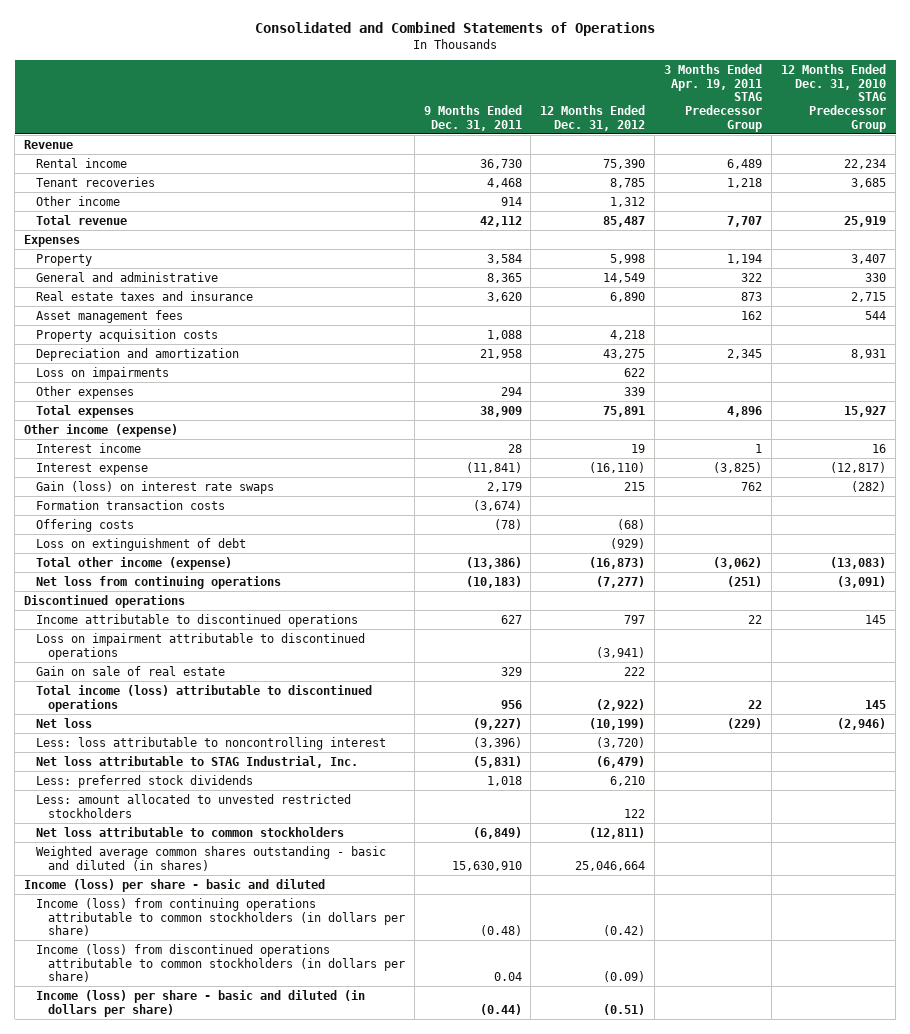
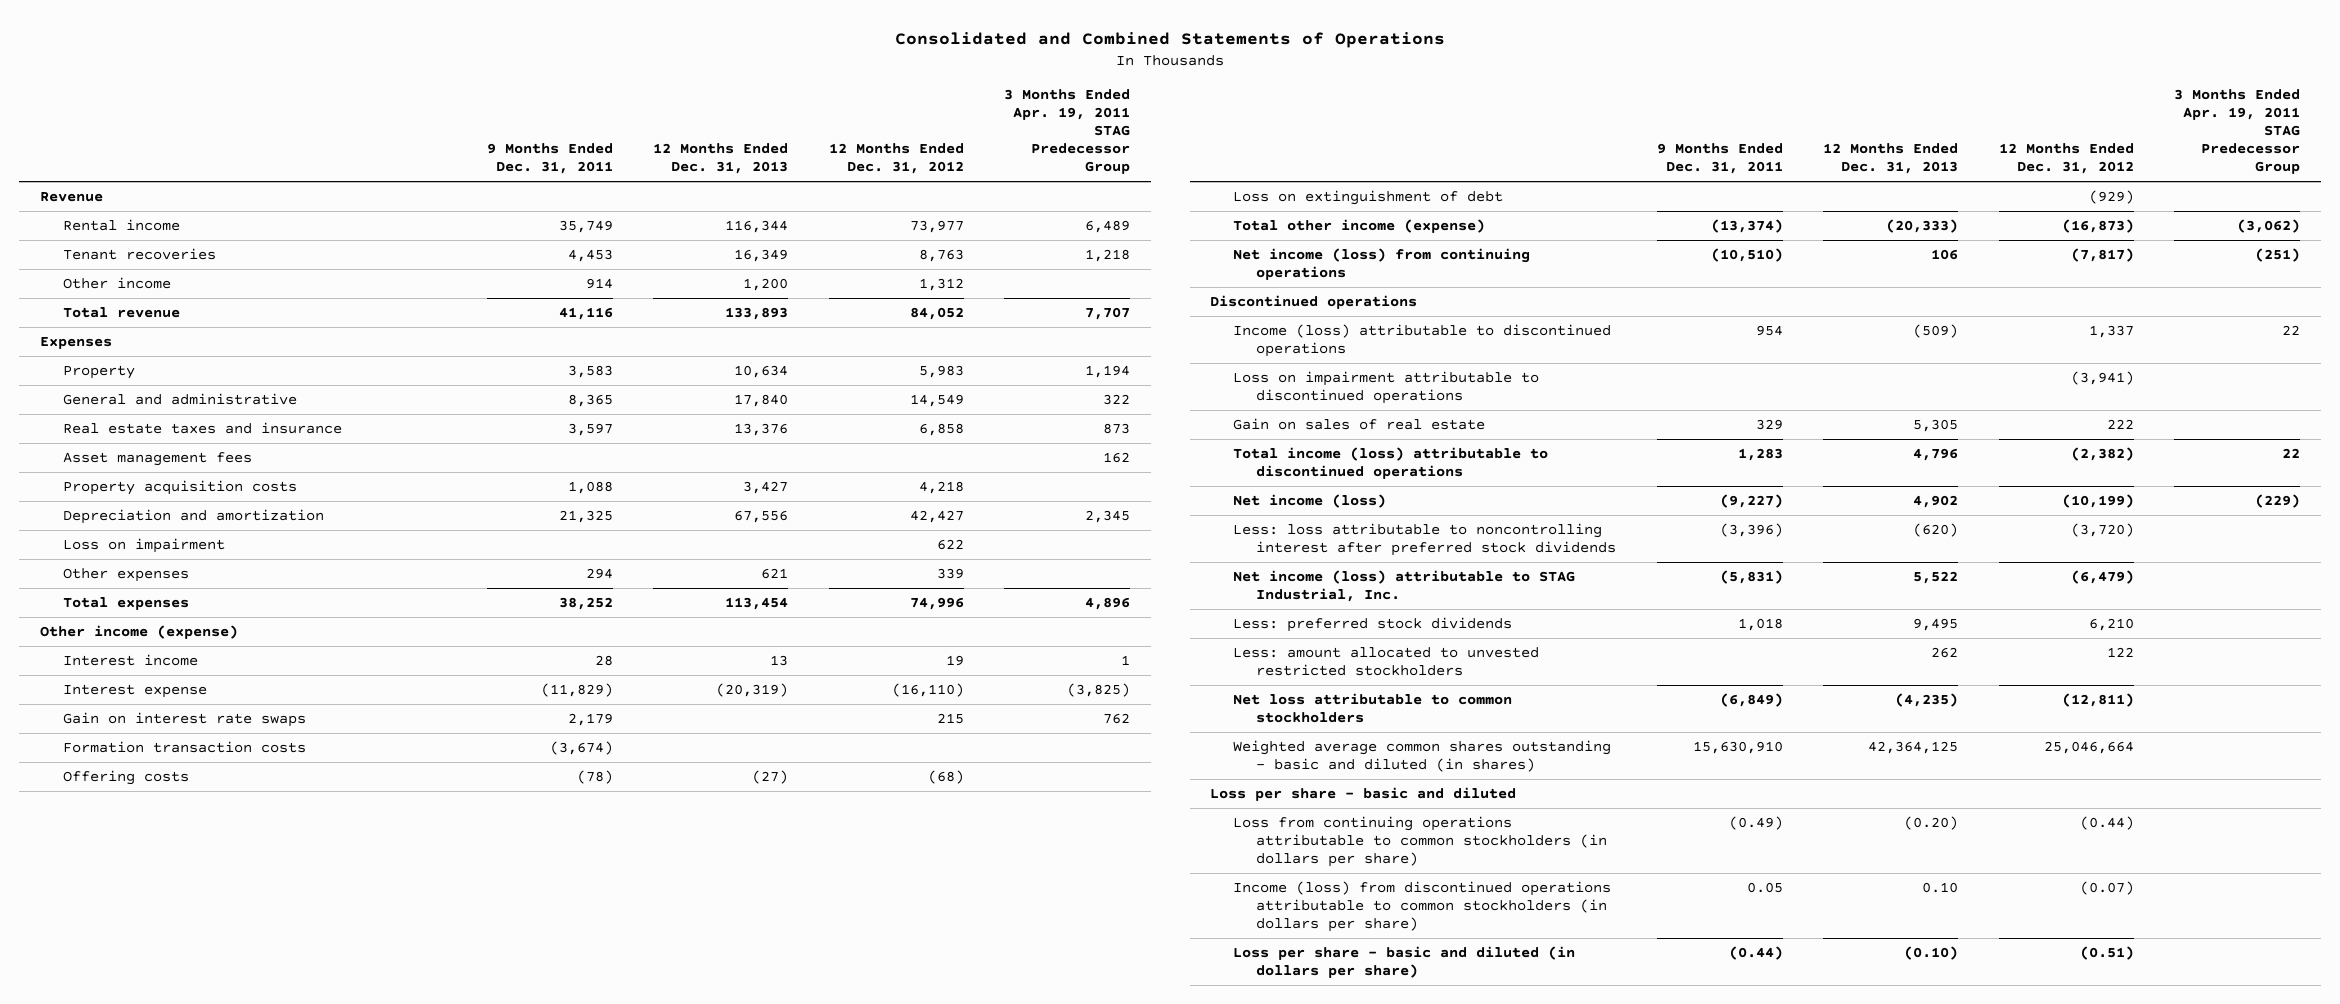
- | 9 Months Ended Dec. 31, 2011 | 12 Months Ended Dec. 31, 2012 | 3 Months Ended Apr. 19, 2011 STAG Predecessor Group | 12 Months Ended Dec. 31, 2010 STAG Predecessor Group
+ | 9 Months Ended Dec. 31, 2011 | 12 Months Ended Dec. 31, 2013 | 12 Months Ended Dec. 31, 2012 | 3 Months Ended Apr. 19, 2011 STAG Predecessor Group
- Rental income | 36,730 | 75,390 | 6,489 | 22,234
- Tenant recoveries | 4,468 | 8,785 | 1,218 | 3,685
+ Rental income | 35,749 | 116,344 | 73,977 | 6,489
+ Tenant recoveries | 4,453 | 16,349 | 8,763 | 1,218
- Total revenue | 42,112 | 85,487 | 7,707 | 25,919
+ Total revenue | 41,116 | 133,893 | 84,052 | 7,707
- Property | 3,584 | 5,998 | 1,194 | 3,407
+ Property | 3,583 | 10,634 | 5,983 | 1,194
- Real estate taxes and insurance | 3,620 | 6,890 | 873 | 2,715
+ Real estate taxes and insurance | 3,597 | 13,376 | 6,858 | 873
- Depreciation and amortization | 21,958 | 43,275 | 2,345 | 8,931
- Loss on impairments | | 622 | |
+ Depreciation and amortization | 21,325 | 67,556 | 42,427 | 2,345
+ Loss on impairment | | | 622 |
- Total expenses | 38,909 | 75,891 | 4,896 | 15,927
+ Total expenses | 38,252 | 113,454 | 74,996 | 4,896
- Interest expense | (11,841) | (16,110) | (3,825) | (12,817)
- Gain (loss) on interest rate swaps | 2,179 | 215 | 762 | (282)
+ Interest expense | (11,829) | (20,319) | (16,110) | (3,825)
+ Gain on interest rate swaps | 2,179 | | 215 | 762
- Total other income (expense) | (13,386) | (16,873) | (3,062) | (13,083)
- Net loss from continuing operations | (10,183) | (7,277) | (251) | (3,091)
+ Total other income (expense) | (13,374) | (20,333) | (16,873) | (3,062)
+ Net income (loss) from continuing operations | (10,510) | 106 | (7,817) | (251)
- Income attributable to discontinued operations | 627 | 797 | 22 | 145
+ Income (loss) attributable to discontinued operations | 954 | (509) | 1,337 | 22
- Gain on sale of real estate | 329 | 222 | |
- Total income (loss) attributable to discontinued operations | 956 | (2,922) | 22 | 145
- Net loss | (9,227) | (10,199) | (229) | (2,946)
- Less: loss attributable to noncontrolling interest | (3,396) | (3,720) | |
- Net loss attributable to STAG Industrial, Inc. | (5,831) | (6,479) | |
+ Gain on sales of real estate | 329 | 5,305 | 222 |
+ Total income (loss) attributable to discontinued operations | 1,283 | 4,796 | (2,382) | 22
+ Net income (loss) | (9,227) | 4,902 | (10,199) | (229)
+ Less: loss attributable to noncontrolling interest after preferred stock dividends | (3,396) | (620) | (3,720) |
+ Net income (loss) attributable to STAG Industrial, Inc. | (5,831) | 5,522 | (6,479) |
- Income (loss) per share - basic and diluted
- Income (loss) from continuing operations attributable to common stockholders (in dollars per share) | (0.48) | (0.42) | |
- Income (loss) from discontinued operations attributable to common stockholders (in dollars per share) | 0.04 | (0.09) | |
- Income (loss) per share - basic and diluted (in dollars per share) | (0.44) | (0.51) | |
+ Loss per share - basic and diluted
+ Loss from continuing operations attributable to common stockholders (in dollars per share) | (0.49) | (0.20) | (0.44) |
+ Income (loss) from discontinued operations attributable to common stockholders (in dollars per share) | 0.05 | 0.10 | (0.07) |
+ Loss per share - basic and diluted (in dollars per share) | (0.44) | (0.10) | (0.51) |

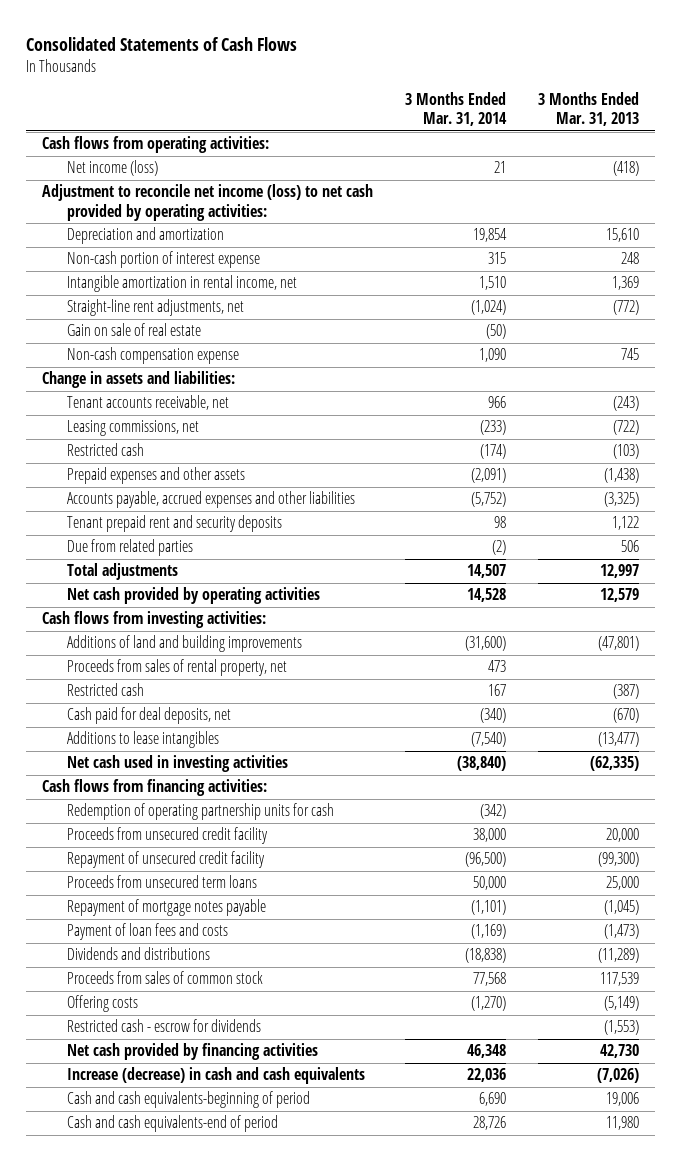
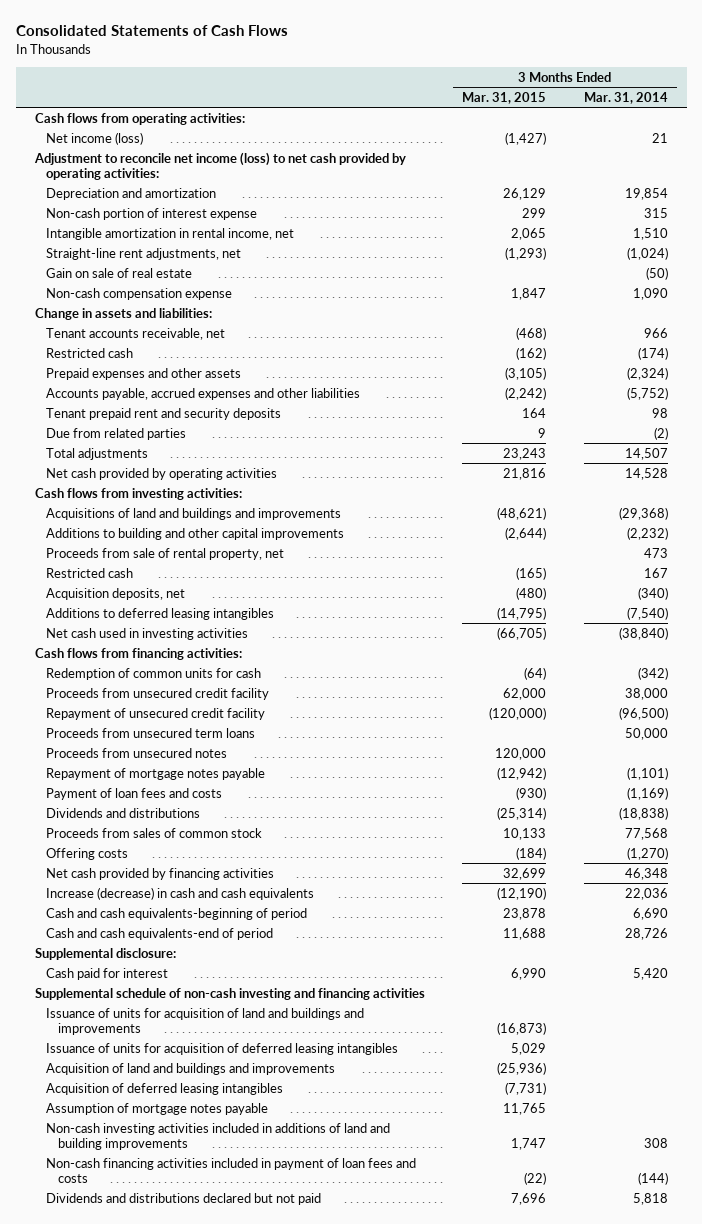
- | 3 Months Ended Mar. 31, 2014 | 3 Months Ended Mar. 31, 2013
+ | 3 Months Ended Mar. 31, 2015 | 3 Months Ended Mar. 31, 2014
- Leasing commissions, net | (233) | (722)
- Prepaid expenses and other assets | (2,091) | (1,438)
+ Prepaid expenses and other assets | (3,105) | (2,324)
- Additions of land and building improvements | (31,600) | (47,801)
- Proceeds from sales of rental property, net | 473 |
+ Acquisitions of land and buildings and improvements | (48,621) | (29,368)
+ Additions to building and other capital improvements | (2,644) | (2,232)
+ Proceeds from sale of rental property, net | | 473
- Cash paid for deal deposits, net | (340) | (670)
- Additions to lease intangibles | (7,540) | (13,477)
+ Acquisition deposits, net | (480) | (340)
+ Additions to deferred leasing intangibles | (14,795) | (7,540)
- Redemption of operating partnership units for cash | (342) |
+ Redemption of common units for cash | (64) | (342)
+ Proceeds from unsecured notes | 120,000 |
- Restricted cash - escrow for dividends | | (1,553)
+ Supplemental disclosure:
+ Cash paid for interest | 6,990 | 5,420
+ Supplemental schedule of non-cash investing and financing activities
+ Issuance of units for acquisition of land and buildings and improvements | (16,873) |
+ Issuance of units for acquisition of deferred leasing intangibles | 5,029 |
+ Acquisition of land and buildings and improvements | (25,936) |
+ Acquisition of deferred leasing intangibles | (7,731) |
+ Assumption of mortgage notes payable | 11,765 |
+ Non-cash investing activities included in additions of land and building improvements | 1,747 | 308
+ Non-cash financing activities included in payment of loan fees and costs | (22) | (144)
+ Dividends and distributions declared but not paid | 7,696 | 5,818

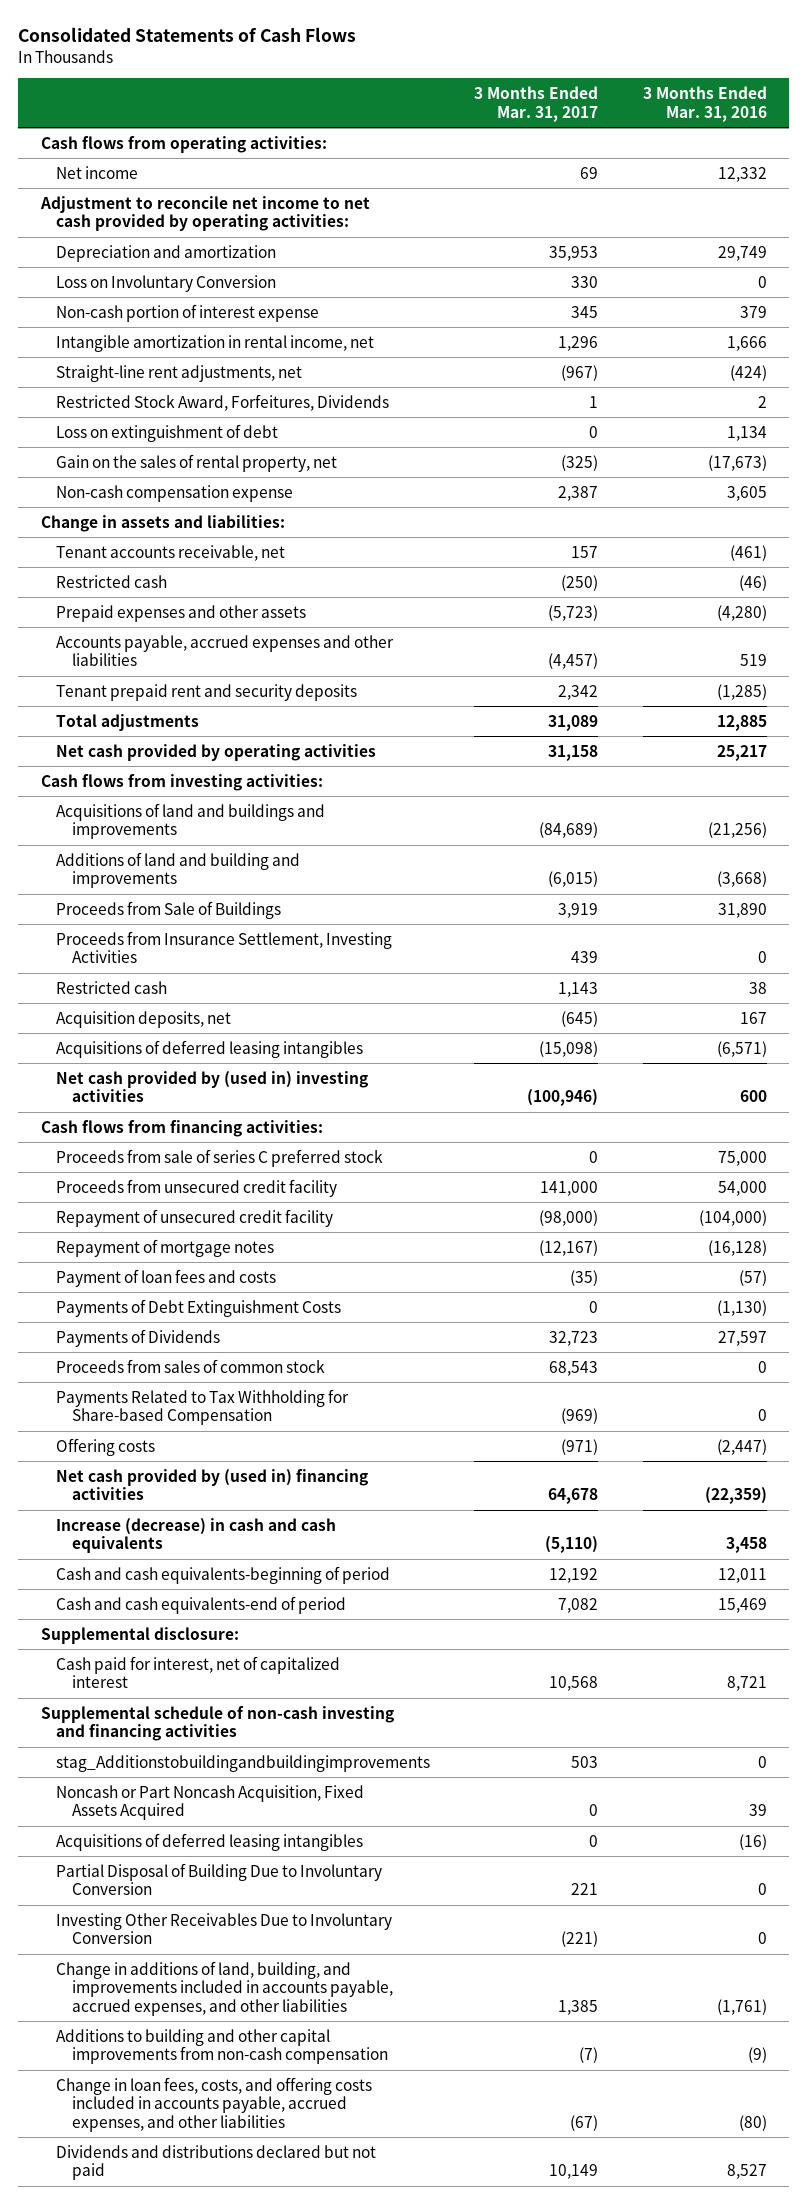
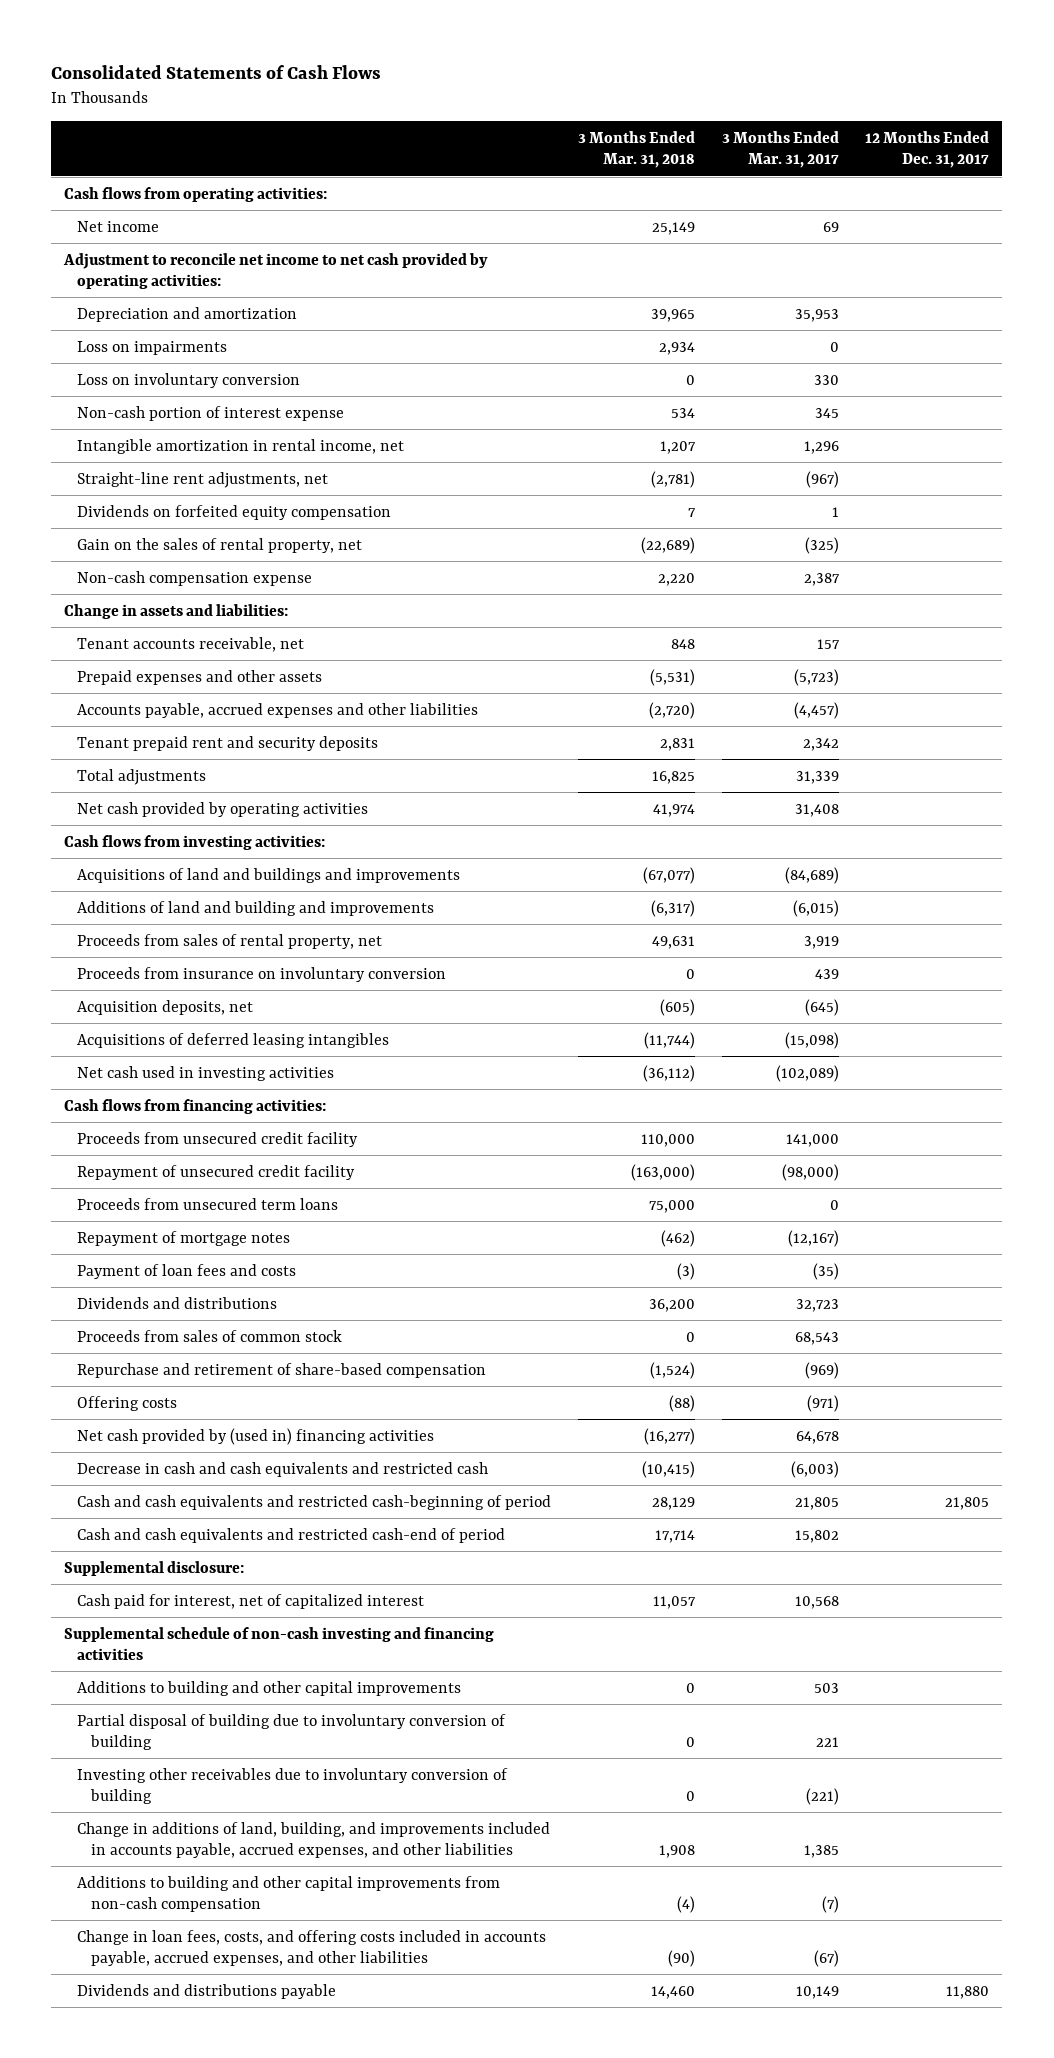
- | 3 Months Ended Mar. 31, 2017 | 3 Months Ended Mar. 31, 2016
+ | 3 Months Ended Mar. 31, 2018 | 3 Months Ended Mar. 31, 2017 | 12 Months Ended Dec. 31, 2017
- Loss on Involuntary Conversion | 330 | 0
+ Loss on impairments | 2,934 | 0 |
+ Loss on involuntary conversion | 0 | 330 |
- Restricted Stock Award, Forfeitures, Dividends | 1 | 2
- Loss on extinguishment of debt | 0 | 1,134
+ Dividends on forfeited equity compensation | 7 | 1 |
- Restricted cash | (250) | (46)
- Total adjustments | 31,089 | 12,885
- Net cash provided by operating activities | 31,158 | 25,217
+ Total adjustments | 16,825 | 31,339 |
+ Net cash provided by operating activities | 41,974 | 31,408 |
- Proceeds from Sale of Buildings | 3,919 | 31,890
- Proceeds from Insurance Settlement, Investing Activities | 439 | 0
- Restricted cash | 1,143 | 38
+ Proceeds from sales of rental property, net | 49,631 | 3,919 |
+ Proceeds from insurance on involuntary conversion | 0 | 439 |
- Net cash provided by (used in) investing activities | (100,946) | 600
+ Net cash used in investing activities | (36,112) | (102,089) |
- Proceeds from sale of series C preferred stock | 0 | 75,000
+ Proceeds from unsecured term loans | 75,000 | 0 |
- Payments of Debt Extinguishment Costs | 0 | (1,130)
- Payments of Dividends | 32,723 | 27,597
+ Dividends and distributions | 36,200 | 32,723 |
- Payments Related to Tax Withholding for Share-based Compensation | (969) | 0
+ Repurchase and retirement of share-based compensation | (1,524) | (969) |
- Increase (decrease) in cash and cash equivalents | (5,110) | 3,458
- Cash and cash equivalents-beginning of period | 12,192 | 12,011
- Cash and cash equivalents-end of period | 7,082 | 15,469
+ Decrease in cash and cash equivalents and restricted cash | (10,415) | (6,003) |
+ Cash and cash equivalents and restricted cash-beginning of period | 28,129 | 21,805 | 21,805
+ Cash and cash equivalents and restricted cash-end of period | 17,714 | 15,802 |
- stag_Additionstobuildingandbuildingimprovements | 503 | 0
- Noncash or Part Noncash Acquisition, Fixed Assets Acquired | 0 | 39
- Acquisitions of deferred leasing intangibles | 0 | (16)
- Partial Disposal of Building Due to Involuntary Conversion | 221 | 0
- Investing Other Receivables Due to Involuntary Conversion | (221) | 0
+ Additions to building and other capital improvements | 0 | 503 |
+ Partial disposal of building due to involuntary conversion of building | 0 | 221 |
+ Investing other receivables due to involuntary conversion of building | 0 | (221) |
- Dividends and distributions declared but not paid | 10,149 | 8,527
+ Dividends and distributions payable | 14,460 | 10,149 | 11,880

